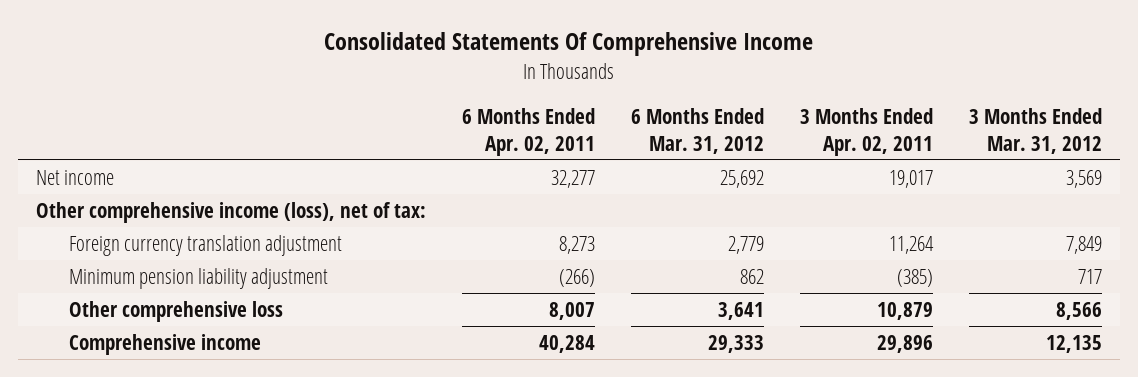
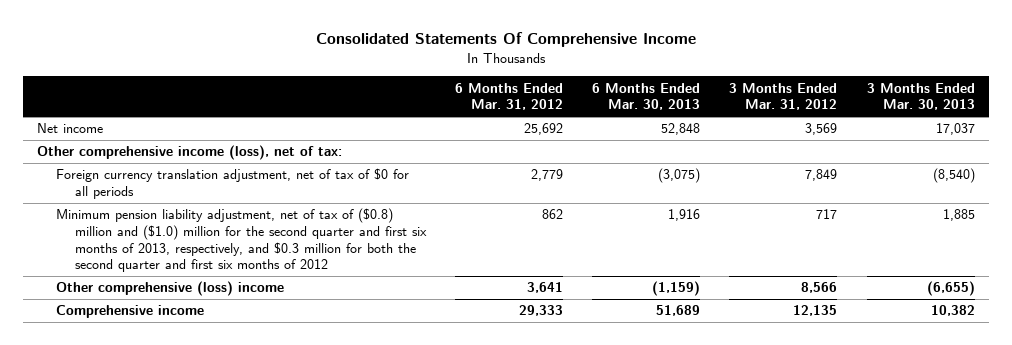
- | 6 Months Ended Apr. 02, 2011 | 6 Months Ended Mar. 31, 2012 | 3 Months Ended Apr. 02, 2011 | 3 Months Ended Mar. 31, 2012
+ | 6 Months Ended Mar. 31, 2012 | 6 Months Ended Mar. 30, 2013 | 3 Months Ended Mar. 31, 2012 | 3 Months Ended Mar. 30, 2013
- Foreign currency translation adjustment | 8,273 | 2,779 | 11,264 | 7,849
- Minimum pension liability adjustment | (266) | 862 | (385) | 717
- Other comprehensive loss | 8,007 | 3,641 | 10,879 | 8,566
+ Foreign currency translation adjustment, net of tax of $0 for all periods | 2,779 | (3,075) | 7,849 | (8,540)
+ Minimum pension liability adjustment, net of tax of ($0.8) million and ($1.0) million for the second quarter and first six months of 2013, respectively, and $0.3 million for both the second quarter and first six months of 2012 | 862 | 1,916 | 717 | 1,885
+ Other comprehensive (loss) income | 3,641 | (1,159) | 8,566 | (6,655)

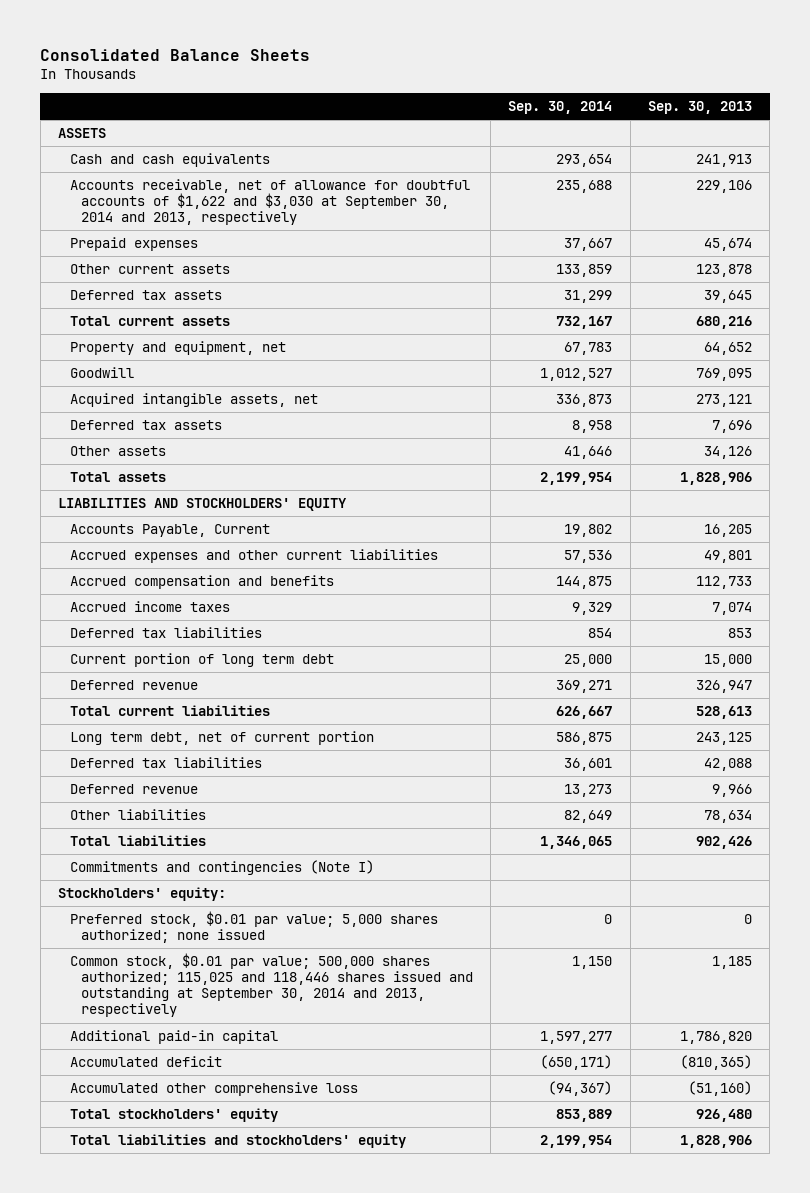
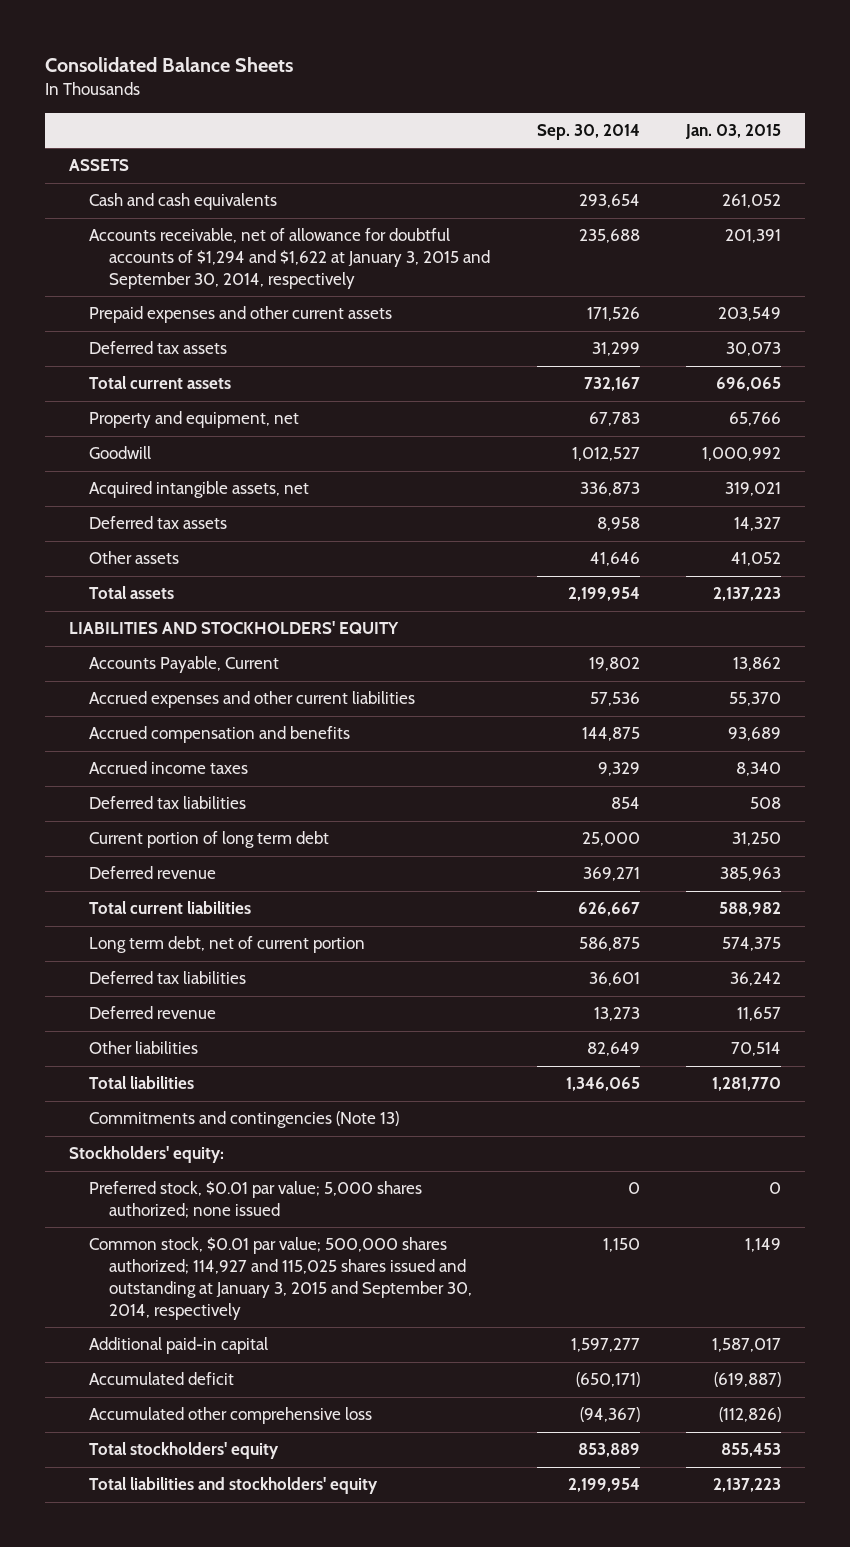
- | Sep. 30, 2014 | Sep. 30, 2013
+ | Sep. 30, 2014 | Jan. 03, 2015
- Accounts receivable, net of allowance for doubtful accounts of $1,622 and $3,030 at September 30, 2014 and 2013, respectively | 235,688 | 229,106
- Prepaid expenses | 37,667 | 45,674
- Other current assets | 133,859 | 123,878
+ Accounts receivable, net of allowance for doubtful accounts of $1,294 and $1,622 at January 3, 2015 and September 30, 2014, respectively | 235,688 | 201,391
+ Prepaid expenses and other current assets | 171,526 | 203,549
- Commitments and contingencies (Note I)
+ Commitments and contingencies (Note 13)
- Common stock, $0.01 par value; 500,000 shares authorized; 115,025 and 118,446 shares issued and outstanding at September 30, 2014 and 2013, respectively | 1,150 | 1,185
+ Common stock, $0.01 par value; 500,000 shares authorized; 114,927 and 115,025 shares issued and outstanding at January 3, 2015 and September 30, 2014, respectively | 1,150 | 1,149

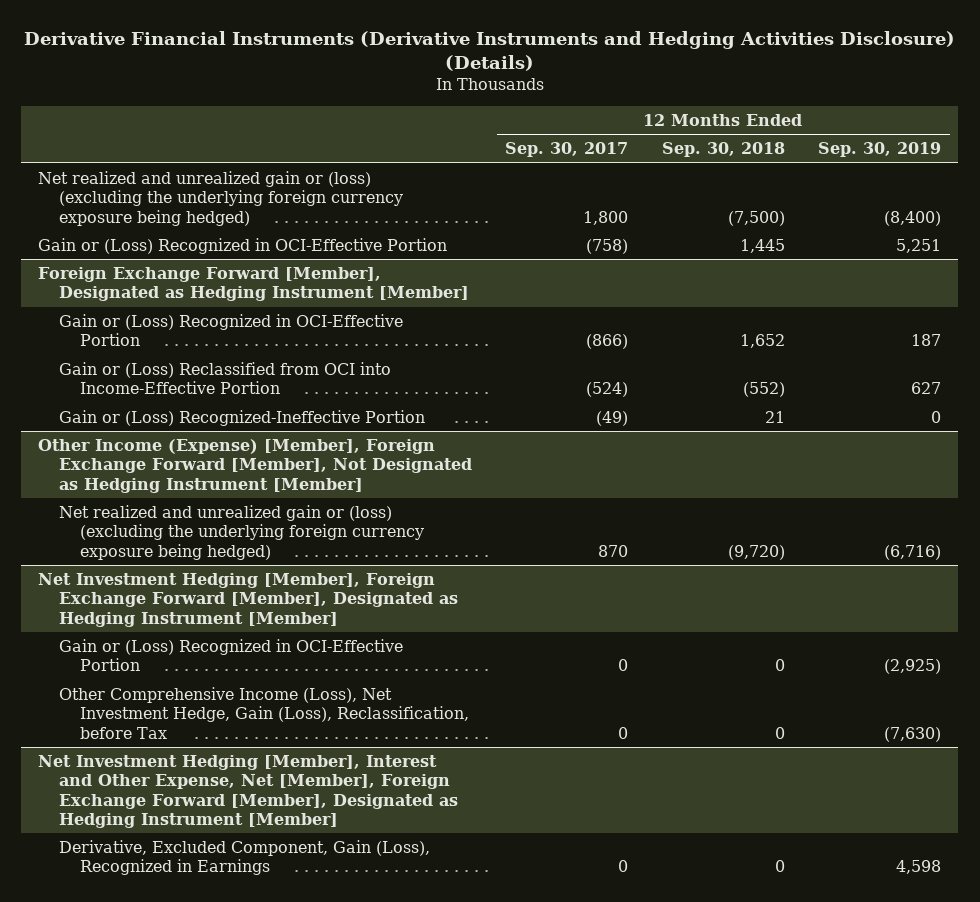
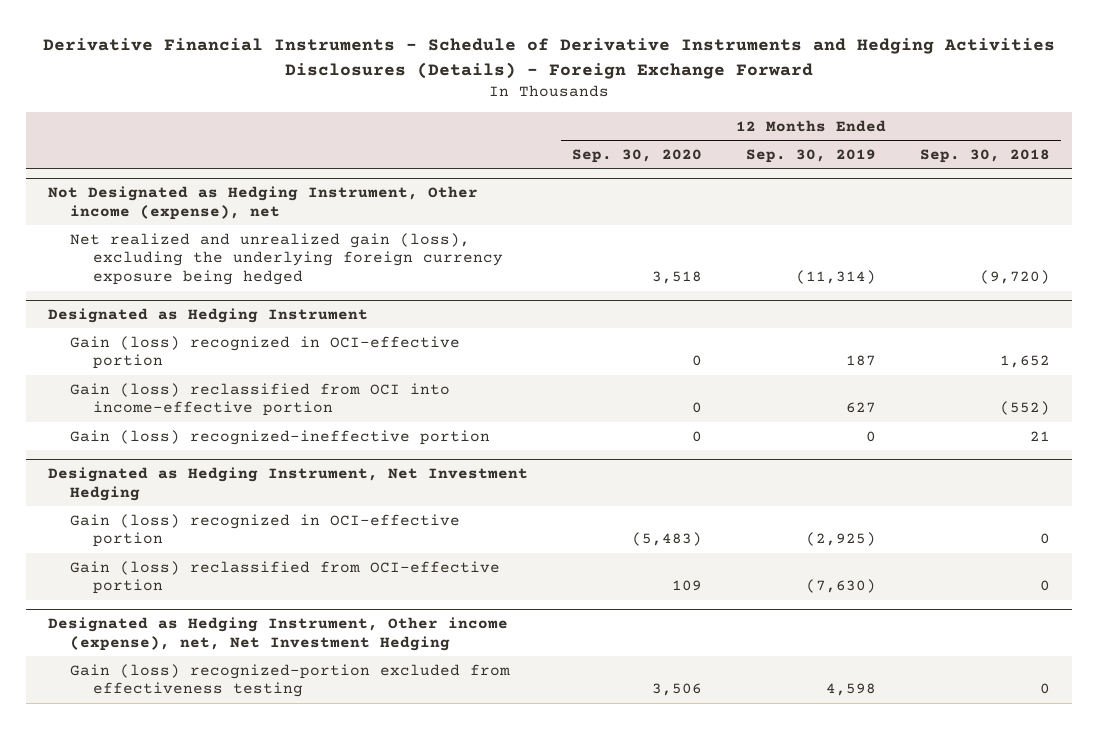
- Derivative Financial Instruments (Derivative Instruments and Hedging Activities Disclosure) (Details)
+ Derivative Financial Instruments - Schedule of Derivative Instruments and Hedging Activities Disclosures (Details) - Foreign Exchange Forward
- | 12 Months Ended Sep. 30, 2017 | 12 Months Ended Sep. 30, 2018 | 12 Months Ended Sep. 30, 2019
+ | 12 Months Ended Sep. 30, 2020 | 12 Months Ended Sep. 30, 2019 | 12 Months Ended Sep. 30, 2018
- Net realized and unrealized gain or (loss) (excluding the underlying foreign currency exposure being hedged) | 1,800 | (7,500) | (8,400)
- Gain or (Loss) Recognized in OCI-Effective Portion | (758) | 1,445 | 5,251
- Foreign Exchange Forward [Member], Designated as Hedging Instrument [Member]
- Gain or (Loss) Recognized in OCI-Effective Portion | (866) | 1,652 | 187
- Gain or (Loss) Reclassified from OCI into Income-Effective Portion | (524) | (552) | 627
- Gain or (Loss) Recognized-Ineffective Portion | (49) | 21 | 0
- Other Income (Expense) [Member], Foreign Exchange Forward [Member], Not Designated as Hedging Instrument [Member]
- Net realized and unrealized gain or (loss) (excluding the underlying foreign currency exposure being hedged) | 870 | (9,720) | (6,716)
- Net Investment Hedging [Member], Foreign Exchange Forward [Member], Designated as Hedging Instrument [Member]
- Gain or (Loss) Recognized in OCI-Effective Portion | 0 | 0 | (2,925)
- Other Comprehensive Income (Loss), Net Investment Hedge, Gain (Loss), Reclassification, before Tax | 0 | 0 | (7,630)
- Net Investment Hedging [Member], Interest and Other Expense, Net [Member], Foreign Exchange Forward [Member], Designated as Hedging Instrument [Member]
- Derivative, Excluded Component, Gain (Loss), Recognized in Earnings | 0 | 0 | 4,598
+ Not Designated as Hedging Instrument, Other income (expense), net
+ Net realized and unrealized gain (loss), excluding the underlying foreign currency exposure being hedged | 3,518 | (11,314) | (9,720)
+ Designated as Hedging Instrument
+ Gain (loss) recognized in OCI-effective portion | 0 | 187 | 1,652
+ Gain (loss) reclassified from OCI into income-effective portion | 0 | 627 | (552)
+ Gain (loss) recognized-ineffective portion | 0 | 0 | 21
+ Designated as Hedging Instrument, Net Investment Hedging
+ Gain (loss) recognized in OCI-effective portion | (5,483) | (2,925) | 0
+ Gain (loss) reclassified from OCI-effective portion | 109 | (7,630) | 0
+ Designated as Hedging Instrument, Other income (expense), net, Net Investment Hedging
+ Gain (loss) recognized-portion excluded from effectiveness testing | 3,506 | 4,598 | 0

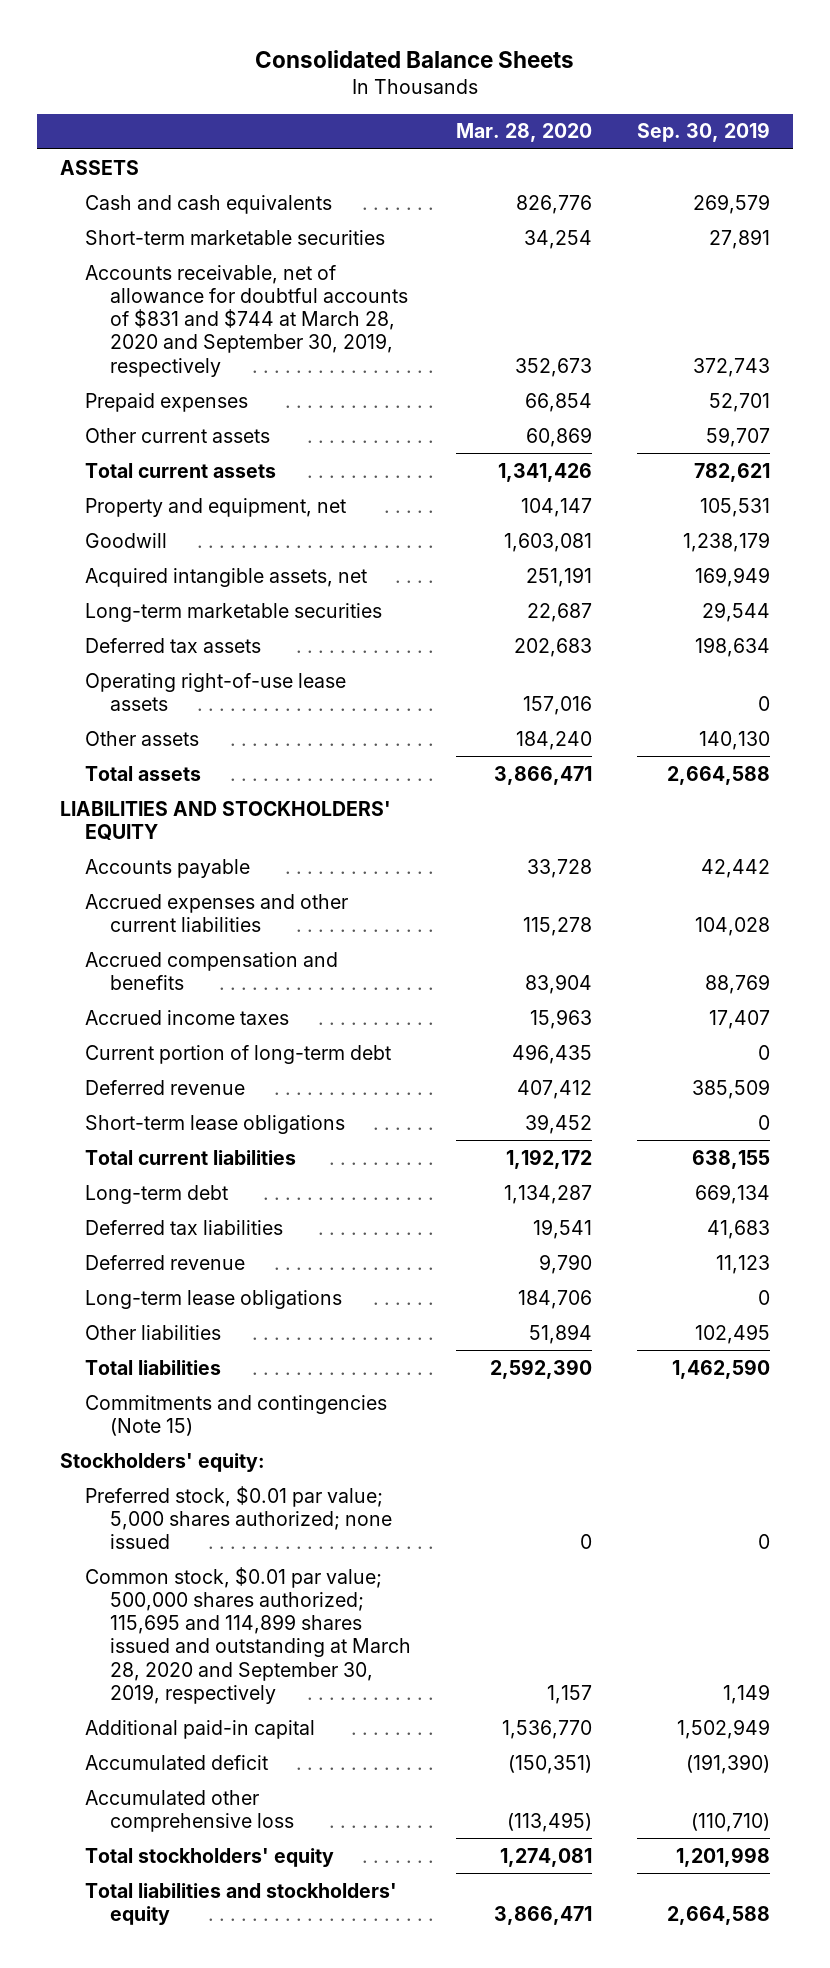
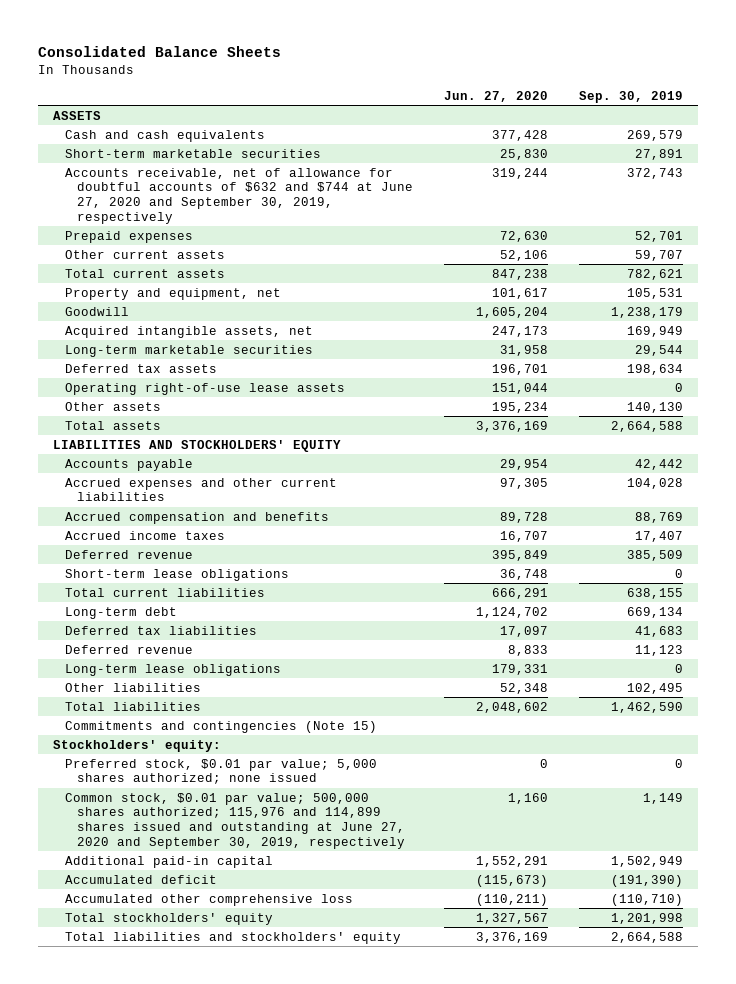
- | Mar. 28, 2020 | Sep. 30, 2019
+ | Jun. 27, 2020 | Sep. 30, 2019
- Accounts receivable, net of allowance for doubtful accounts of $831 and $744 at March 28, 2020 and September 30, 2019, respectively | 352,673 | 372,743
+ Accounts receivable, net of allowance for doubtful accounts of $632 and $744 at June 27, 2020 and September 30, 2019, respectively | 319,244 | 372,743
- Current portion of long-term debt | 496,435 | 0
- Common stock, $0.01 par value; 500,000 shares authorized; 115,695 and 114,899 shares issued and outstanding at March 28, 2020 and September 30, 2019, respectively | 1,157 | 1,149
+ Common stock, $0.01 par value; 500,000 shares authorized; 115,976 and 114,899 shares issued and outstanding at June 27, 2020 and September 30, 2019, respectively | 1,160 | 1,149

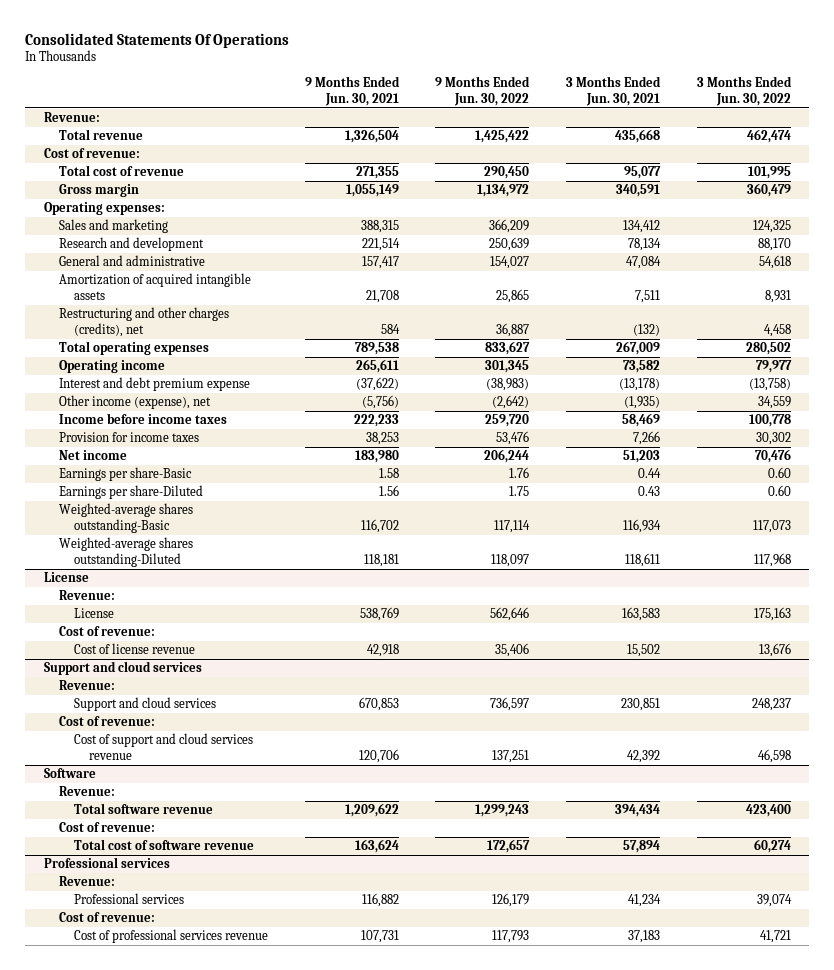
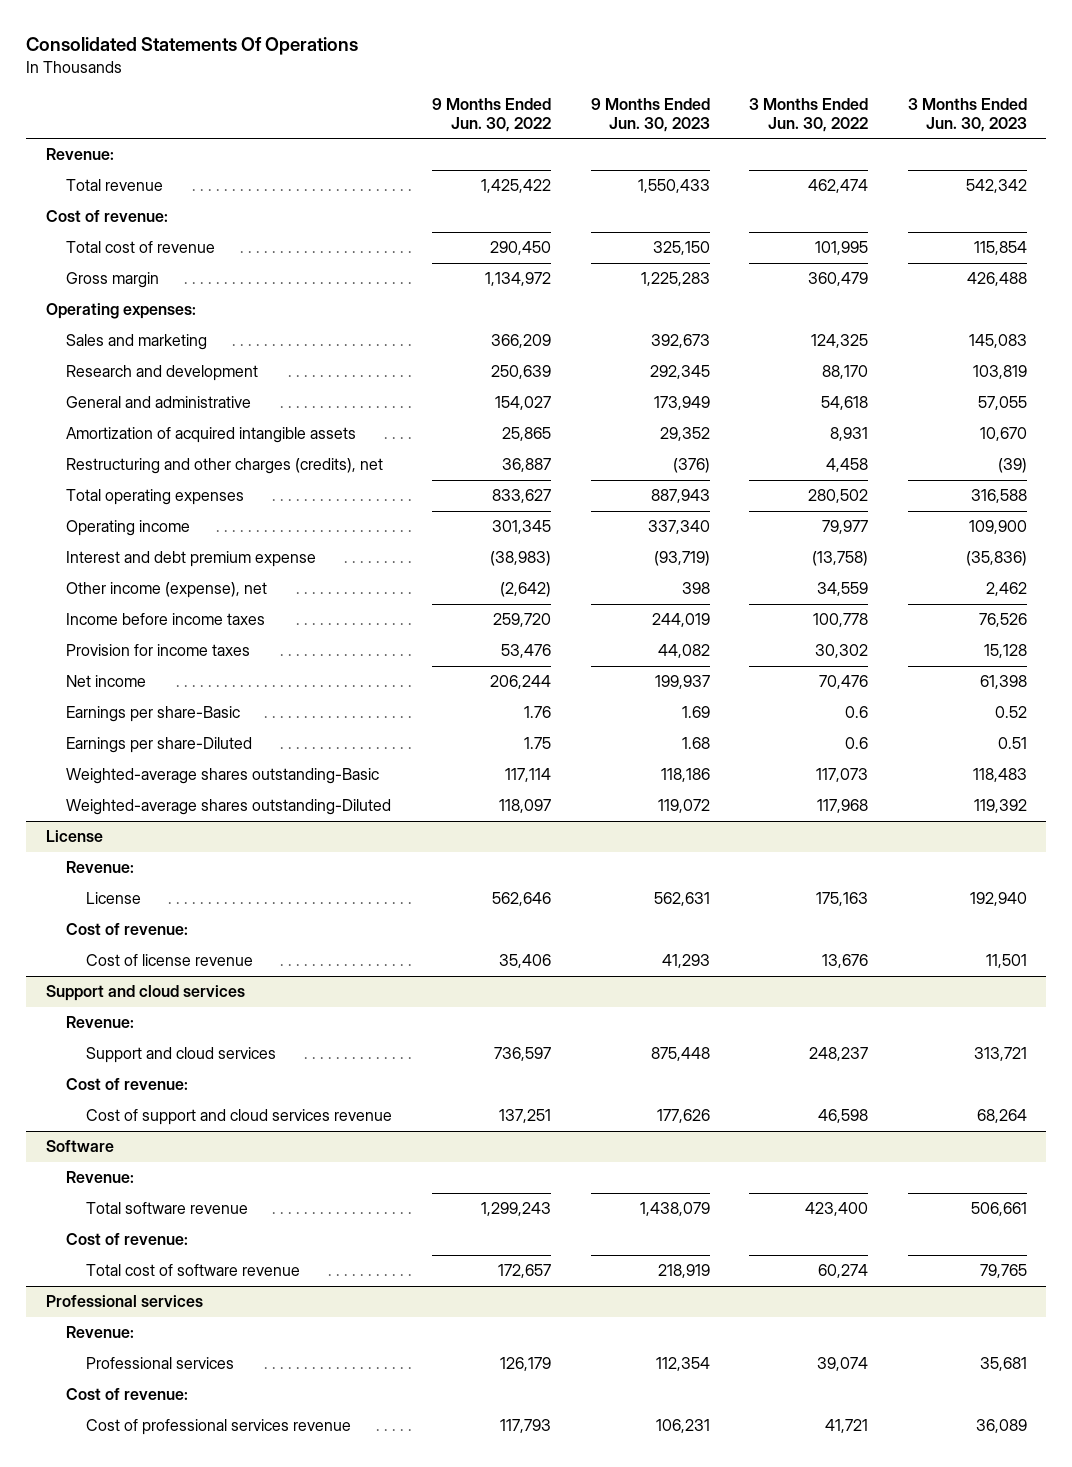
- | 9 Months Ended Jun. 30, 2021 | 9 Months Ended Jun. 30, 2022 | 3 Months Ended Jun. 30, 2021 | 3 Months Ended Jun. 30, 2022
+ | 9 Months Ended Jun. 30, 2022 | 9 Months Ended Jun. 30, 2023 | 3 Months Ended Jun. 30, 2022 | 3 Months Ended Jun. 30, 2023
- Earnings per share-Basic | 1.58 | 1.76 | 0.44 | 0.60
- Earnings per share-Diluted | 1.56 | 1.75 | 0.43 | 0.60
+ Earnings per share-Basic | 1.76 | 1.69 | 0.6 | 0.52
+ Earnings per share-Diluted | 1.75 | 1.68 | 0.6 | 0.51

